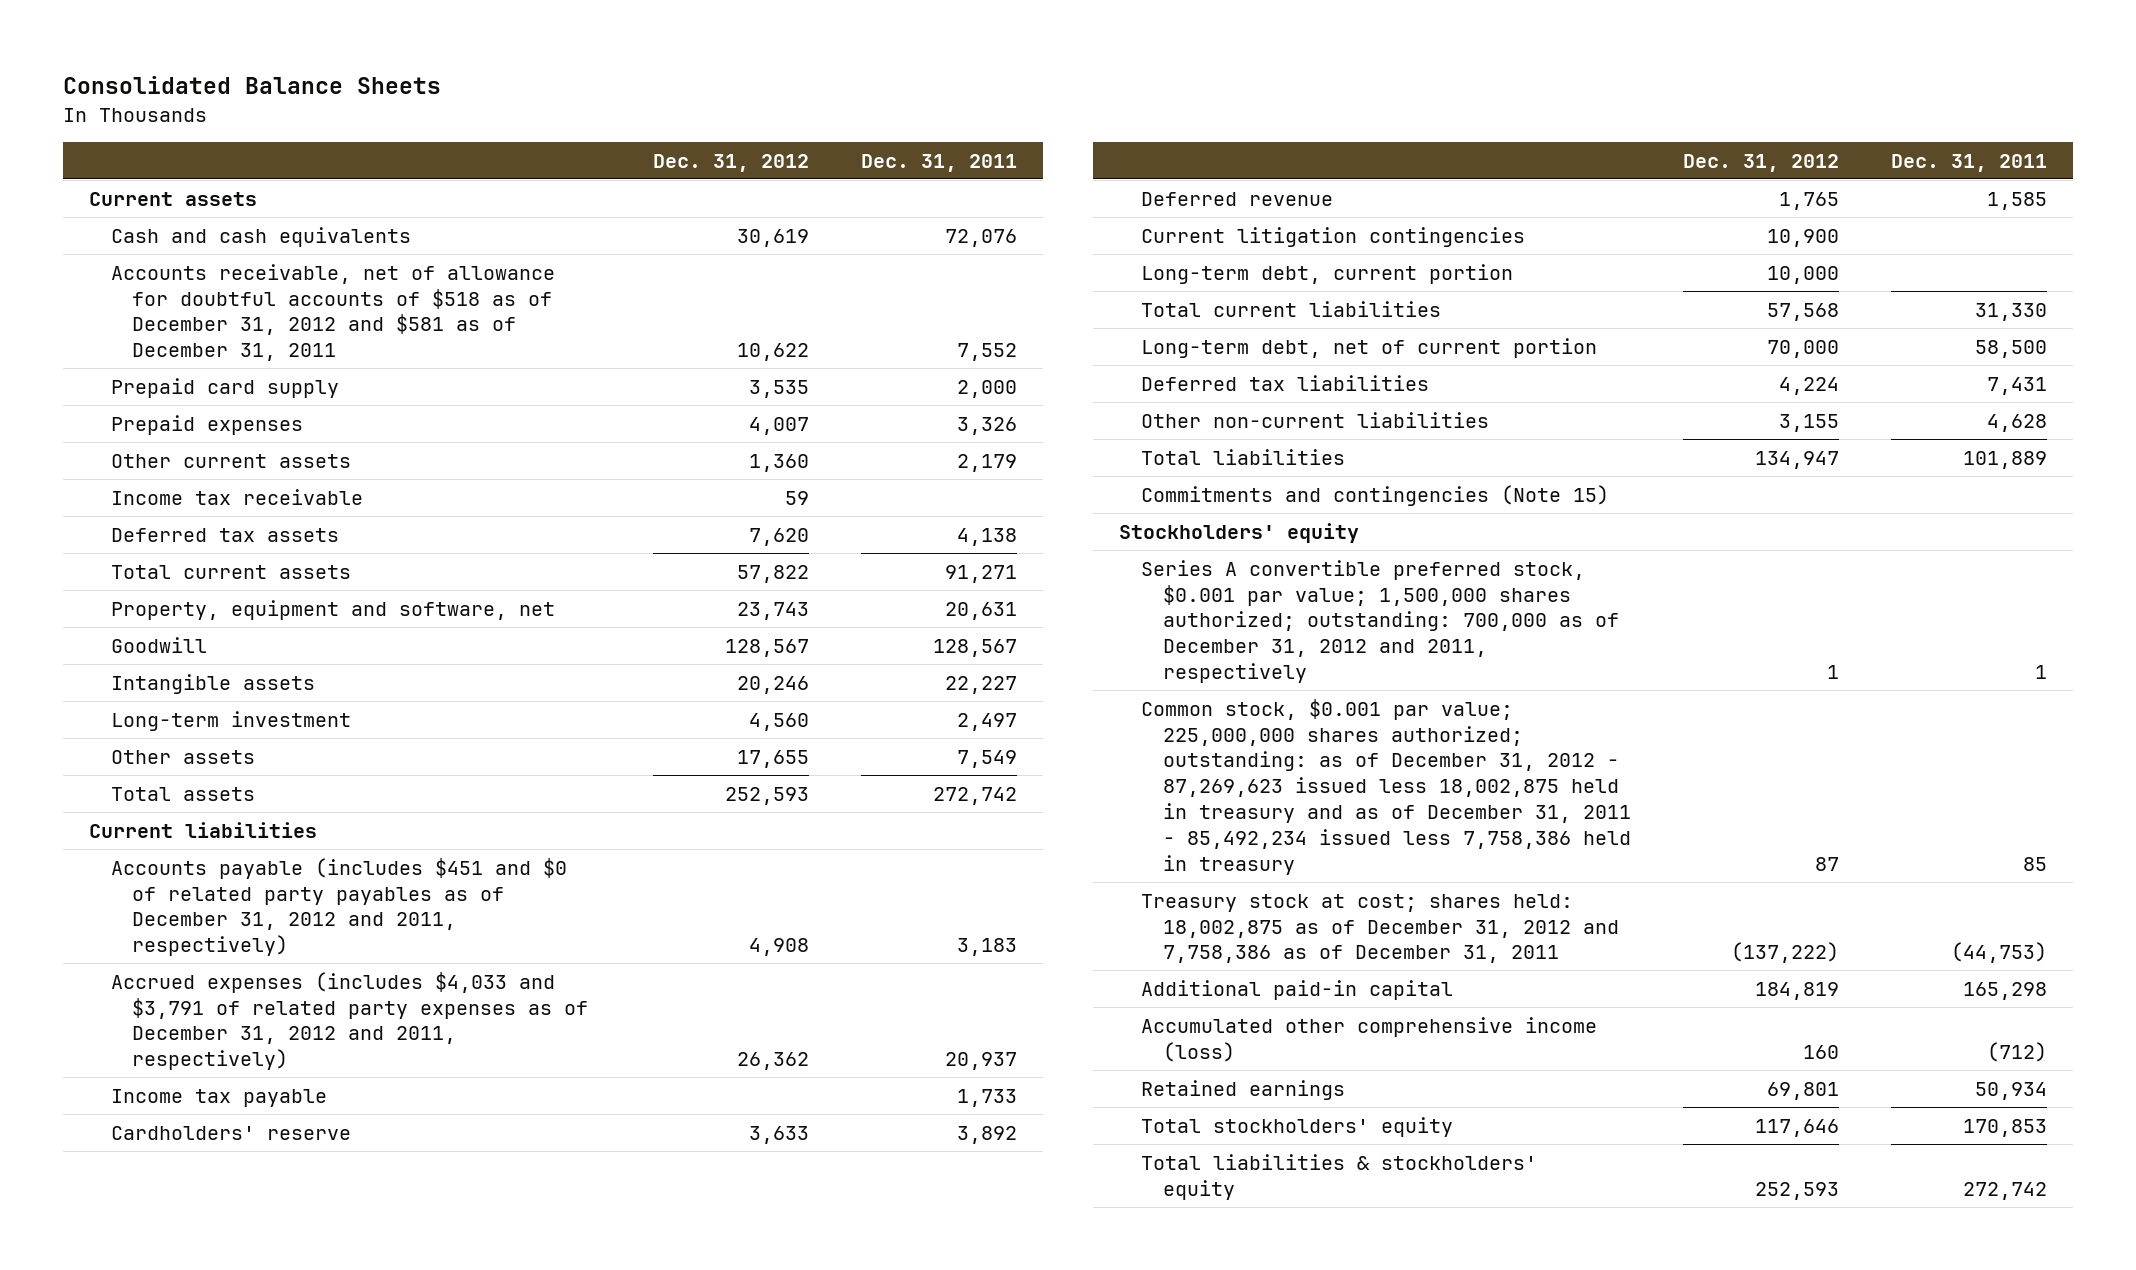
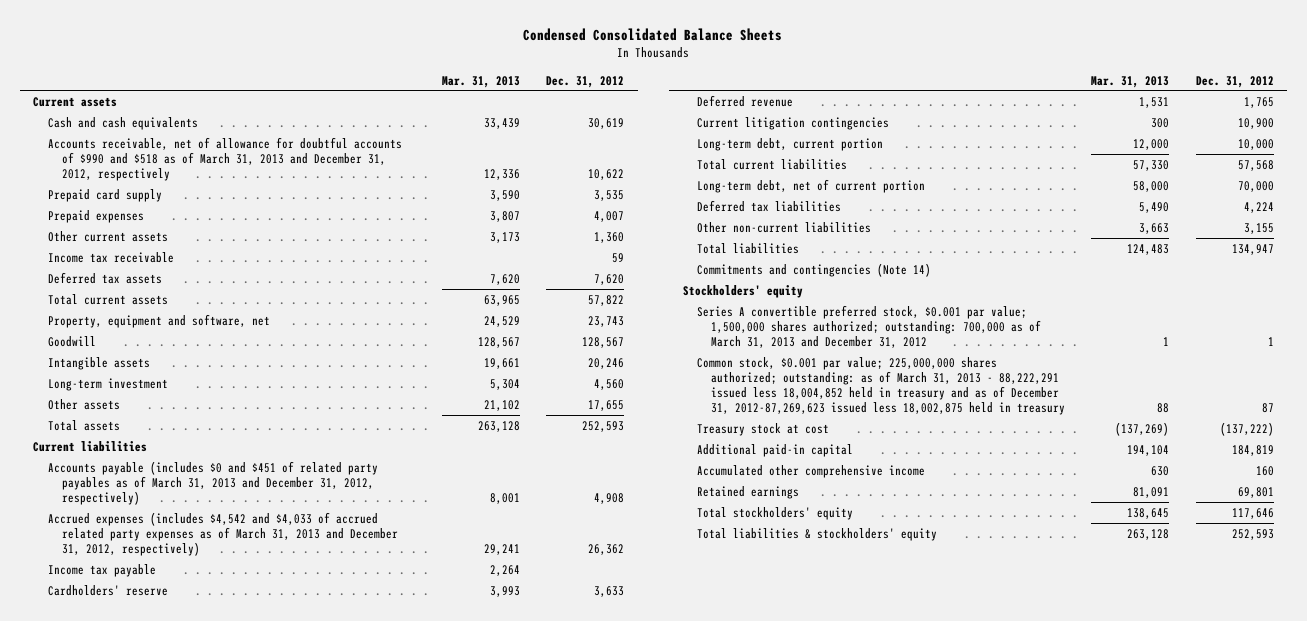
- Consolidated Balance Sheets
+ Condensed Consolidated Balance Sheets
- | Dec. 31, 2012 | Dec. 31, 2011
+ | Mar. 31, 2013 | Dec. 31, 2012
- Accounts receivable, net of allowance for doubtful accounts of $518 as of December 31, 2012 and $581 as of December 31, 2011 | 10,622 | 7,552
+ Accounts receivable, net of allowance for doubtful accounts of $990 and $518 as of March 31, 2013 and December 31, 2012, respectively | 12,336 | 10,622
- Accounts payable (includes $451 and $0 of related party payables as of December 31, 2012 and 2011, respectively) | 4,908 | 3,183
- Accrued expenses (includes $4,033 and $3,791 of related party expenses as of December 31, 2012 and 2011, respectively) | 26,362 | 20,937
+ Accounts payable (includes $0 and $451 of related party payables as of March 31, 2013 and December 31, 2012, respectively) | 8,001 | 4,908
+ Accrued expenses (includes $4,542 and $4,033 of accrued related party expenses as of March 31, 2013 and December 31, 2012, respectively) | 29,241 | 26,362
- Commitments and contingencies (Note 15)
+ Commitments and contingencies (Note 14)
- Series A convertible preferred stock, $0.001 par value; 1,500,000 shares authorized; outstanding: 700,000 as of December 31, 2012 and 2011, respectively | 1 | 1
- Common stock, $0.001 par value; 225,000,000 shares authorized; outstanding: as of December 31, 2012 - 87,269,623 issued less 18,002,875 held in treasury and as of December 31, 2011 - 85,492,234 issued less 7,758,386 held in treasury | 87 | 85
- Treasury stock at cost; shares held: 18,002,875 as of December 31, 2012 and 7,758,386 as of December 31, 2011 | (137,222) | (44,753)
+ Series A convertible preferred stock, $0.001 par value; 1,500,000 shares authorized; outstanding: 700,000 as of March 31, 2013 and December 31, 2012 | 1 | 1
+ Common stock, $0.001 par value; 225,000,000 shares authorized; outstanding: as of March 31, 2013 - 88,222,291 issued less 18,004,852 held in treasury and as of December 31, 2012-87,269,623 issued less 18,002,875 held in treasury | 88 | 87
+ Treasury stock at cost | (137,269) | (137,222)
- Accumulated other comprehensive income (loss) | 160 | (712)
+ Accumulated other comprehensive income | 630 | 160

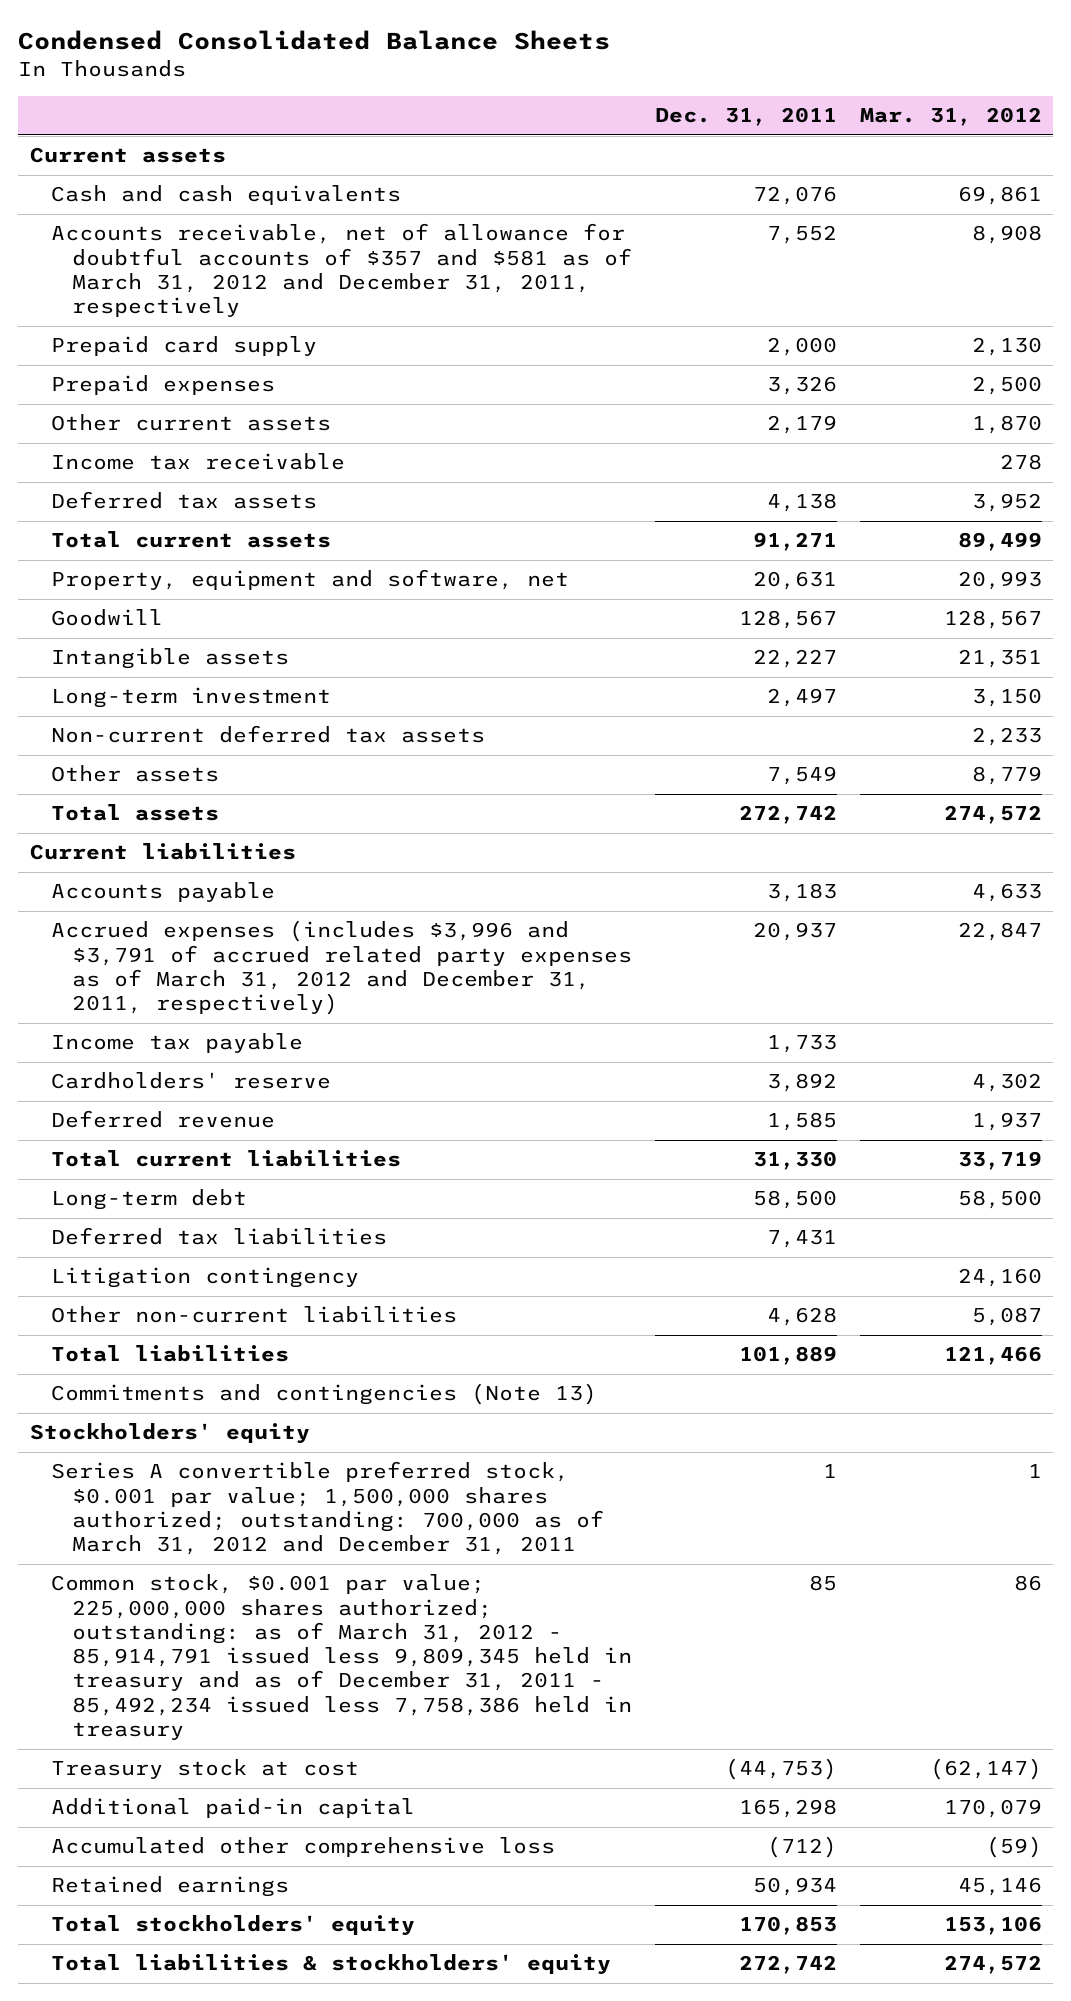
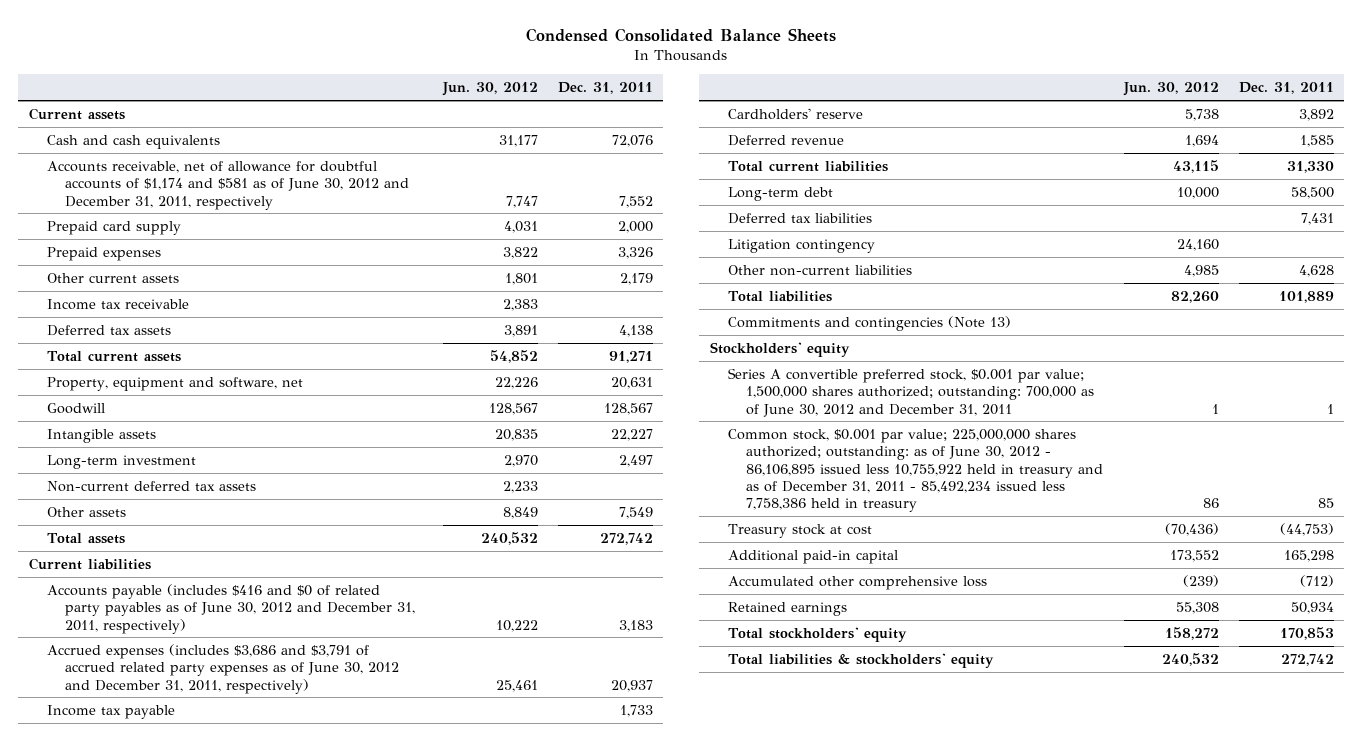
- | Dec. 31, 2011 | Mar. 31, 2012
+ | Jun. 30, 2012 | Dec. 31, 2011
- Accounts receivable, net of allowance for doubtful accounts of $357 and $581 as of March 31, 2012 and December 31, 2011, respectively | 7,552 | 8,908
+ Accounts receivable, net of allowance for doubtful accounts of $1,174 and $581 as of June 30, 2012 and December 31, 2011, respectively | 7,747 | 7,552
- Accounts payable | 3,183 | 4,633
- Accrued expenses (includes $3,996 and $3,791 of accrued related party expenses as of March 31, 2012 and December 31, 2011, respectively) | 20,937 | 22,847
+ Accounts payable (includes $416 and $0 of related party payables as of June 30, 2012 and December 31, 2011, respectively) | 10,222 | 3,183
+ Accrued expenses (includes $3,686 and $3,791 of accrued related party expenses as of June 30, 2012 and December 31, 2011, respectively) | 25,461 | 20,937
- Series A convertible preferred stock, $0.001 par value; 1,500,000 shares authorized; outstanding: 700,000 as of March 31, 2012 and December 31, 2011 | 1 | 1
- Common stock, $0.001 par value; 225,000,000 shares authorized; outstanding: as of March 31, 2012 - 85,914,791 issued less 9,809,345 held in treasury and as of December 31, 2011 - 85,492,234 issued less 7,758,386 held in treasury | 85 | 86
+ Series A convertible preferred stock, $0.001 par value; 1,500,000 shares authorized; outstanding: 700,000 as of June 30, 2012 and December 31, 2011 | 1 | 1
+ Common stock, $0.001 par value; 225,000,000 shares authorized; outstanding: as of June 30, 2012 - 86,106,895 issued less 10,755,922 held in treasury and as of December 31, 2011 - 85,492,234 issued less 7,758,386 held in treasury | 86 | 85

